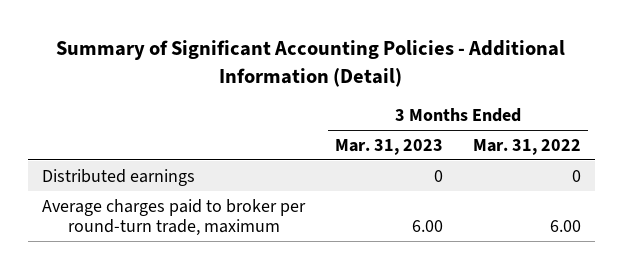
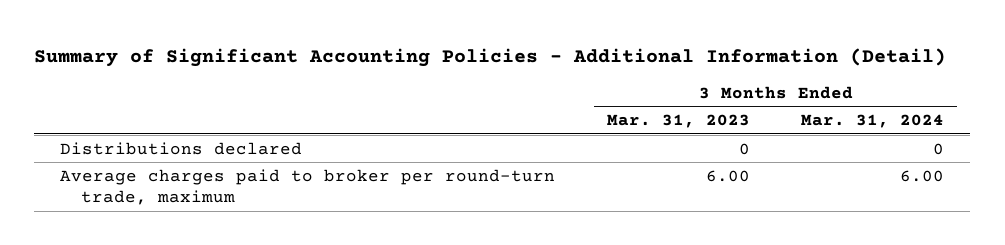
- | 3 Months Ended Mar. 31, 2023 | 3 Months Ended Mar. 31, 2022
+ | 3 Months Ended Mar. 31, 2023 | 3 Months Ended Mar. 31, 2024
- Distributed earnings | 0 | 0
+ Distributions declared | 0 | 0

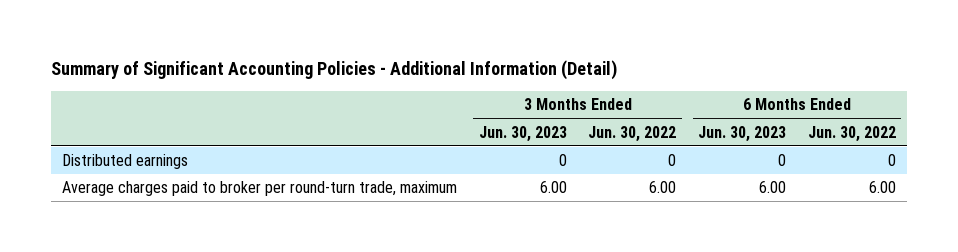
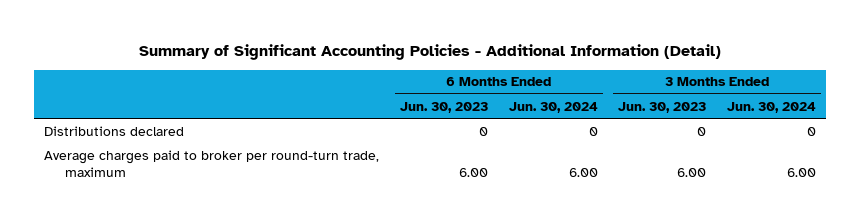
- | 3 Months Ended Jun. 30, 2023 | 3 Months Ended Jun. 30, 2022 | 6 Months Ended Jun. 30, 2023 | 6 Months Ended Jun. 30, 2022
+ | 6 Months Ended Jun. 30, 2023 | 6 Months Ended Jun. 30, 2024 | 3 Months Ended Jun. 30, 2023 | 3 Months Ended Jun. 30, 2024
- Distributed earnings | 0 | 0 | 0 | 0
+ Distributions declared | 0 | 0 | 0 | 0

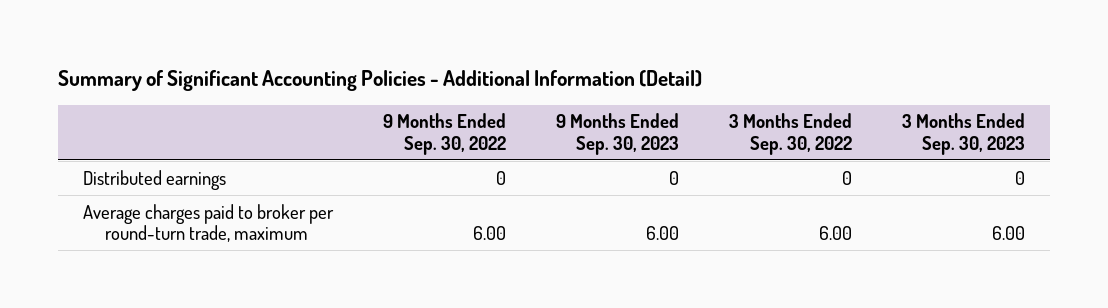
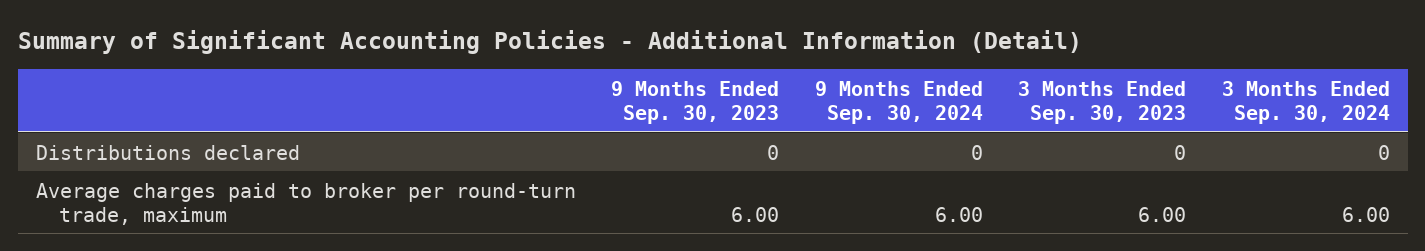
- | 9 Months Ended Sep. 30, 2022 | 9 Months Ended Sep. 30, 2023 | 3 Months Ended Sep. 30, 2022 | 3 Months Ended Sep. 30, 2023
+ | 9 Months Ended Sep. 30, 2023 | 9 Months Ended Sep. 30, 2024 | 3 Months Ended Sep. 30, 2023 | 3 Months Ended Sep. 30, 2024
- Distributed earnings | 0 | 0 | 0 | 0
+ Distributions declared | 0 | 0 | 0 | 0

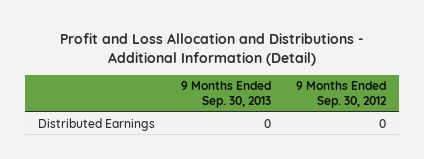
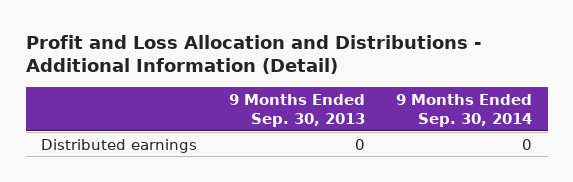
- | 9 Months Ended Sep. 30, 2013 | 9 Months Ended Sep. 30, 2012
+ | 9 Months Ended Sep. 30, 2013 | 9 Months Ended Sep. 30, 2014
- Distributed Earnings | 0 | 0
+ Distributed earnings | 0 | 0

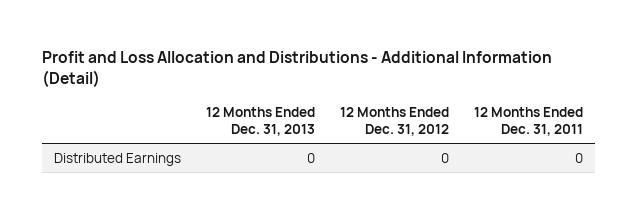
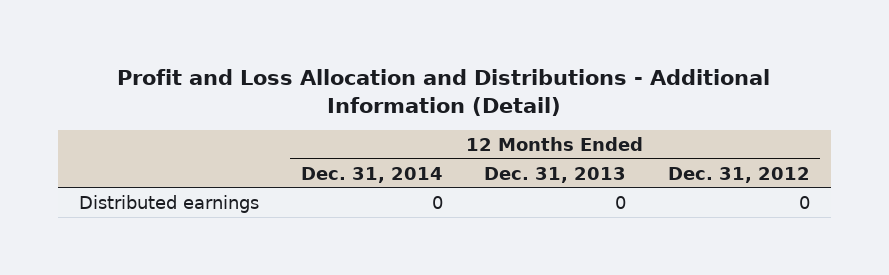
- | 12 Months Ended Dec. 31, 2013 | 12 Months Ended Dec. 31, 2012 | 12 Months Ended Dec. 31, 2011
+ | 12 Months Ended Dec. 31, 2014 | 12 Months Ended Dec. 31, 2013 | 12 Months Ended Dec. 31, 2012
- Distributed Earnings | 0 | 0 | 0
+ Distributed earnings | 0 | 0 | 0

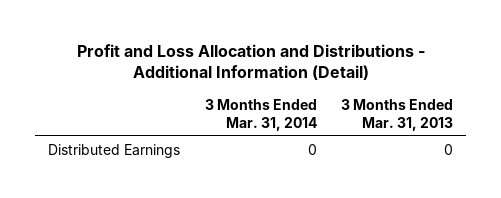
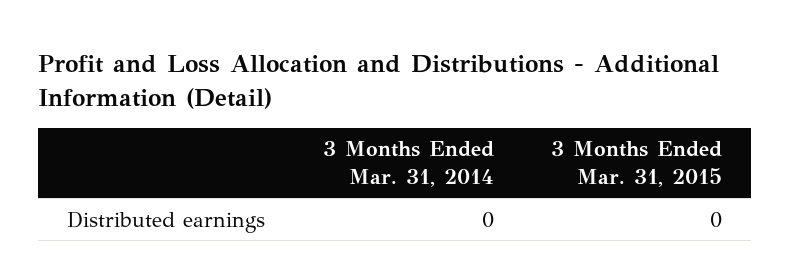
- | 3 Months Ended Mar. 31, 2014 | 3 Months Ended Mar. 31, 2013
+ | 3 Months Ended Mar. 31, 2014 | 3 Months Ended Mar. 31, 2015
- Distributed Earnings | 0 | 0
+ Distributed earnings | 0 | 0

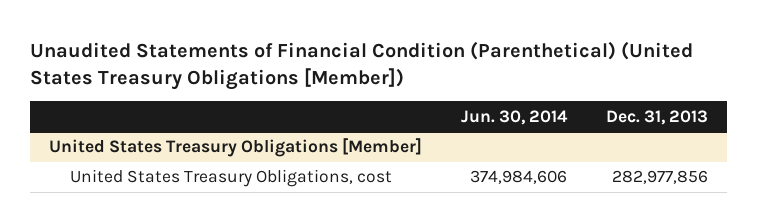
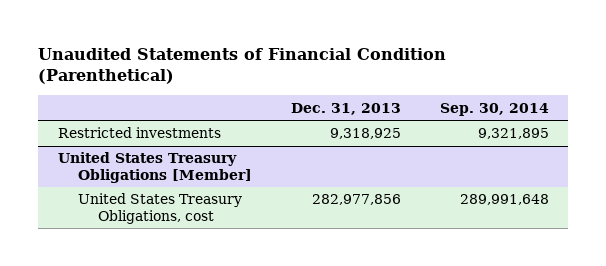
- Unaudited Statements of Financial Condition (Parenthetical) (United States Treasury Obligations [Member])
+ Unaudited Statements of Financial Condition (Parenthetical)
- | Jun. 30, 2014 | Dec. 31, 2013
+ | Dec. 31, 2013 | Sep. 30, 2014
+ Restricted investments | 9,318,925 | 9,321,895

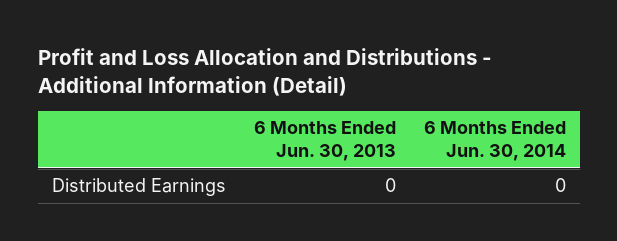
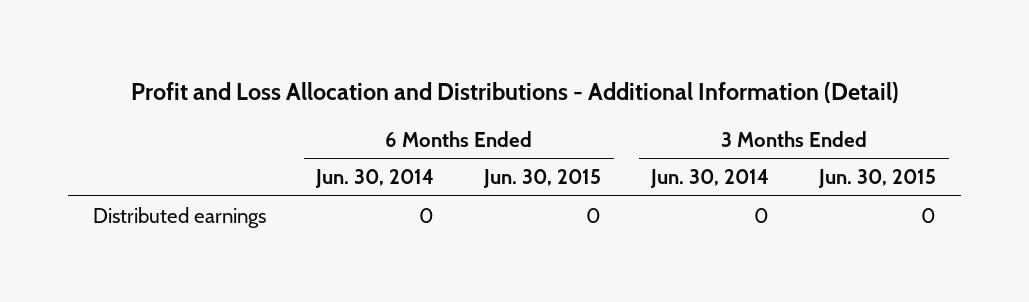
- | 6 Months Ended Jun. 30, 2013 | 6 Months Ended Jun. 30, 2014
+ | 6 Months Ended Jun. 30, 2014 | 6 Months Ended Jun. 30, 2015 | 3 Months Ended Jun. 30, 2014 | 3 Months Ended Jun. 30, 2015
- Distributed Earnings | 0 | 0
+ Distributed earnings | 0 | 0 | 0 | 0

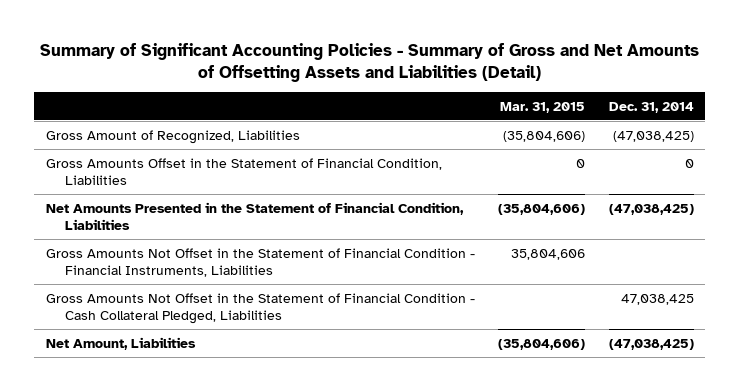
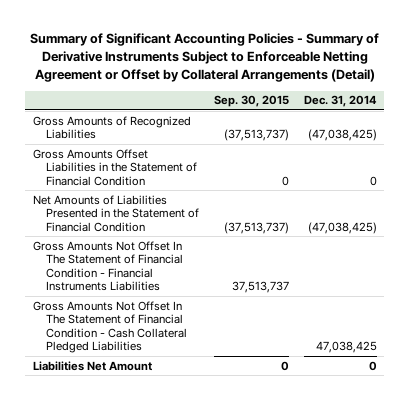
- Summary of Significant Accounting Policies - Summary of Gross and Net Amounts of Offsetting Assets and Liabilities (Detail)
+ Summary of Significant Accounting Policies - Summary of Derivative Instruments Subject to Enforceable Netting Agreement or Offset by Collateral Arrangements (Detail)
- | Mar. 31, 2015 | Dec. 31, 2014
+ | Sep. 30, 2015 | Dec. 31, 2014
- Gross Amount of Recognized, Liabilities | (35,804,606) | (47,038,425)
- Gross Amounts Offset in the Statement of Financial Condition, Liabilities | 0 | 0
- Net Amounts Presented in the Statement of Financial Condition, Liabilities | (35,804,606) | (47,038,425)
- Gross Amounts Not Offset in the Statement of Financial Condition - Financial Instruments, Liabilities | 35,804,606 |
- Gross Amounts Not Offset in the Statement of Financial Condition - Cash Collateral Pledged, Liabilities | | 47,038,425
- Net Amount, Liabilities | (35,804,606) | (47,038,425)
+ Gross Amounts of Recognized Liabilities | (37,513,737) | (47,038,425)
+ Gross Amounts Offset Liabilities in the Statement of Financial Condition | 0 | 0
+ Net Amounts of Liabilities Presented in the Statement of Financial Condition | (37,513,737) | (47,038,425)
+ Gross Amounts Not Offset In The Statement of Financial Condition - Financial Instruments Liabilities | 37,513,737 |
+ Gross Amounts Not Offset In The Statement of Financial Condition - Cash Collateral Pledged Liabilities | | 47,038,425
+ Liabilities Net Amount | 0 | 0

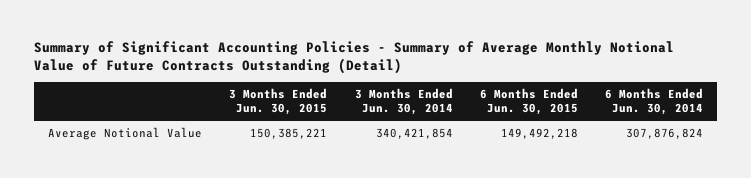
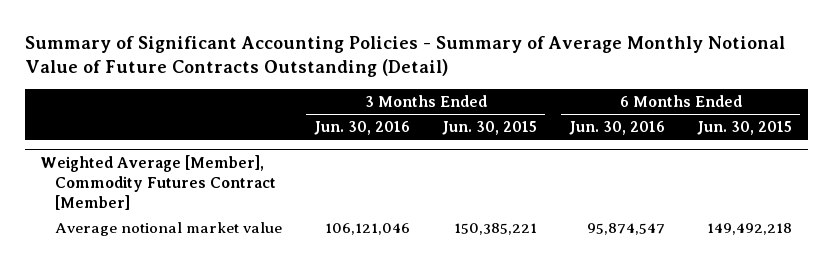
- | 3 Months Ended Jun. 30, 2015 | 3 Months Ended Jun. 30, 2014 | 6 Months Ended Jun. 30, 2015 | 6 Months Ended Jun. 30, 2014
+ | 3 Months Ended Jun. 30, 2016 | 3 Months Ended Jun. 30, 2015 | 6 Months Ended Jun. 30, 2016 | 6 Months Ended Jun. 30, 2015
- Average Notional Value | 150,385,221 | 340,421,854 | 149,492,218 | 307,876,824
+ Weighted Average [Member], Commodity Futures Contract [Member]
+ Average notional market value | 106,121,046 | 150,385,221 | 95,874,547 | 149,492,218

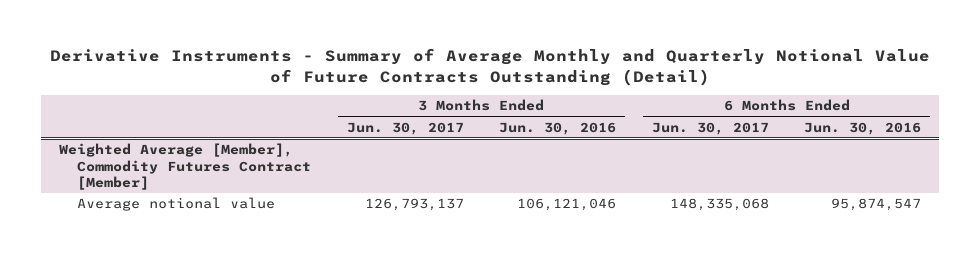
- Summary of Significant Accounting Policies - Summary of Average Monthly Notional Value of Future Contracts Outstanding (Detail)
+ Derivative Instruments - Summary of Average Monthly and Quarterly Notional Value of Future Contracts Outstanding (Detail)
- | 3 Months Ended Jun. 30, 2016 | 3 Months Ended Jun. 30, 2015 | 6 Months Ended Jun. 30, 2016 | 6 Months Ended Jun. 30, 2015
+ | 3 Months Ended Jun. 30, 2017 | 3 Months Ended Jun. 30, 2016 | 6 Months Ended Jun. 30, 2017 | 6 Months Ended Jun. 30, 2016
@ Weighted Average [Member], Commodity Futures Contract [Member]
- Average notional market value | 106,121,046 | 150,385,221 | 95,874,547 | 149,492,218
+ Average notional value | 126,793,137 | 106,121,046 | 148,335,068 | 95,874,547

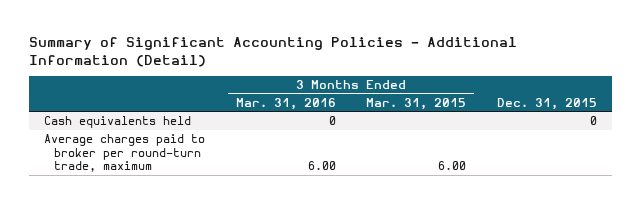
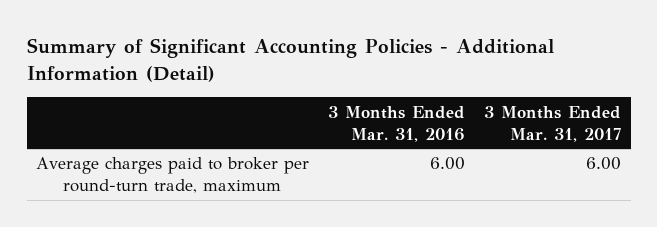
- | 3 Months Ended Mar. 31, 2016 | 3 Months Ended Mar. 31, 2015 | Dec. 31, 2015
+ | 3 Months Ended Mar. 31, 2016 | 3 Months Ended Mar. 31, 2017
- Cash equivalents held | 0 | | 0

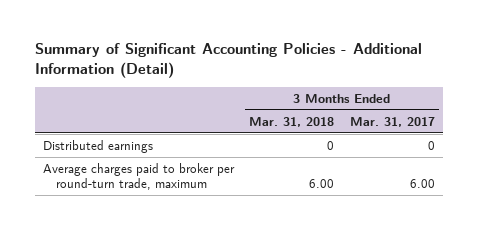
- | 3 Months Ended Mar. 31, 2016 | 3 Months Ended Mar. 31, 2017
+ | 3 Months Ended Mar. 31, 2018 | 3 Months Ended Mar. 31, 2017
+ Distributed earnings | 0 | 0

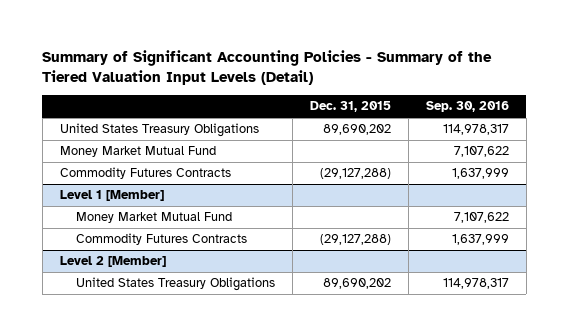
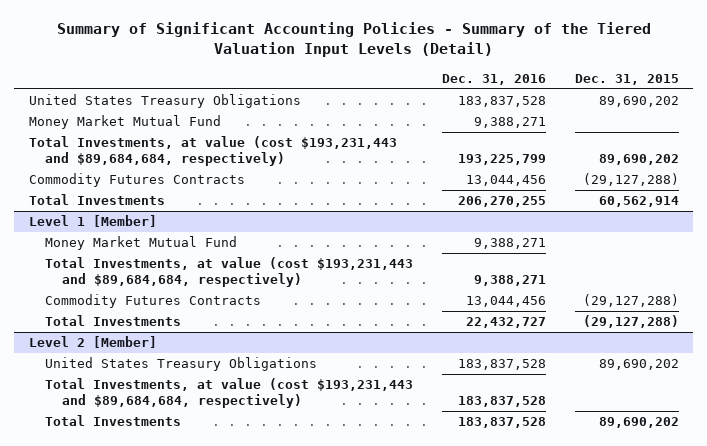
- | Dec. 31, 2015 | Sep. 30, 2016
+ | Dec. 31, 2016 | Dec. 31, 2015
+ Total Investments, at value (cost $193,231,443 and $89,684,684, respectively) | 193,225,799 | 89,690,202
+ Total Investments | 206,270,255 | 60,562,914
@ Level 1 [Member]
+ Total Investments, at value (cost $193,231,443 and $89,684,684, respectively) | 9,388,271 |
+ Total Investments | 22,432,727 | (29,127,288)
@ Level 2 [Member]
+ Total Investments, at value (cost $193,231,443 and $89,684,684, respectively) | 183,837,528 |
+ Total Investments | 183,837,528 | 89,690,202

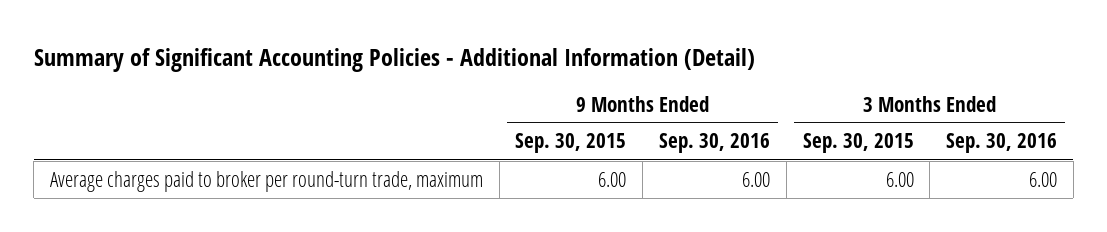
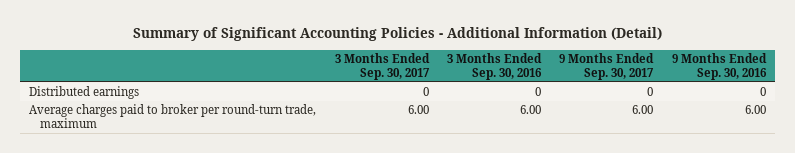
- | 9 Months Ended Sep. 30, 2015 | 9 Months Ended Sep. 30, 2016 | 3 Months Ended Sep. 30, 2015 | 3 Months Ended Sep. 30, 2016
+ | 3 Months Ended Sep. 30, 2017 | 3 Months Ended Sep. 30, 2016 | 9 Months Ended Sep. 30, 2017 | 9 Months Ended Sep. 30, 2016
+ Distributed earnings | 0 | 0 | 0 | 0

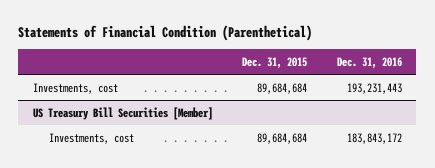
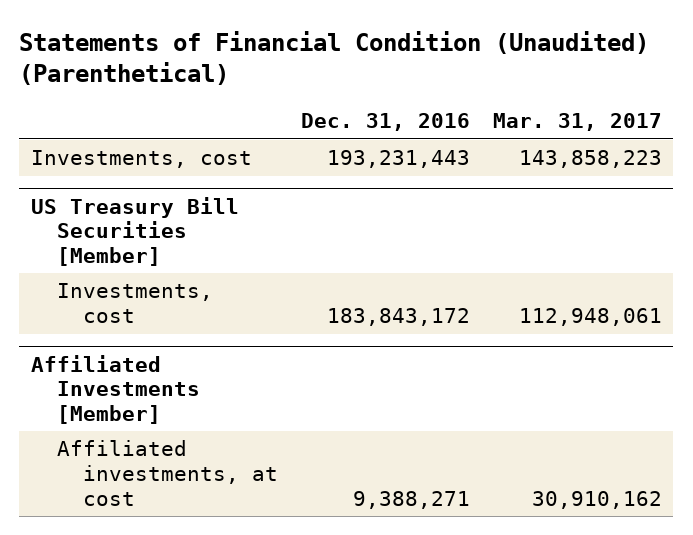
- Statements of Financial Condition (Parenthetical)
+ Statements of Financial Condition (Unaudited) (Parenthetical)
- | Dec. 31, 2015 | Dec. 31, 2016
+ | Dec. 31, 2016 | Mar. 31, 2017
+ Affiliated Investments [Member]
+ Affiliated investments, at cost | 9,388,271 | 30,910,162

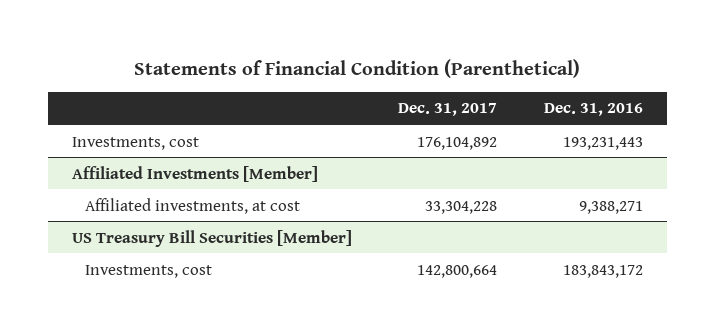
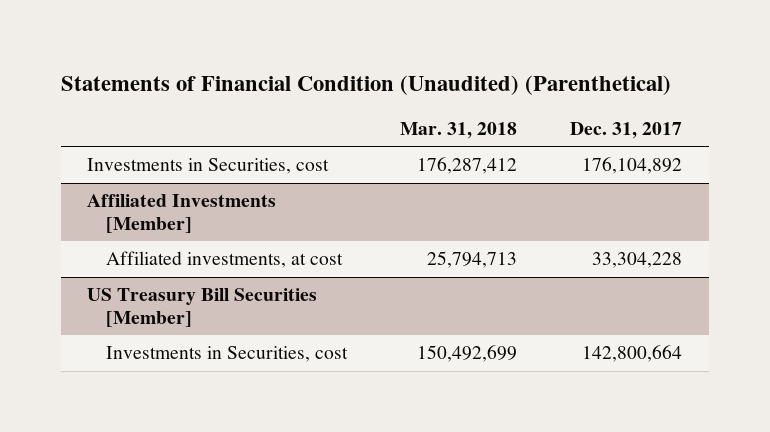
- Statements of Financial Condition (Parenthetical)
+ Statements of Financial Condition (Unaudited) (Parenthetical)
- | Dec. 31, 2017 | Dec. 31, 2016
+ | Mar. 31, 2018 | Dec. 31, 2017
- Investments, cost | 176,104,892 | 193,231,443
+ Investments in Securities, cost | 176,287,412 | 176,104,892
@ US Treasury Bill Securities [Member]
- Investments, cost | 142,800,664 | 183,843,172
+ Investments in Securities, cost | 150,492,699 | 142,800,664

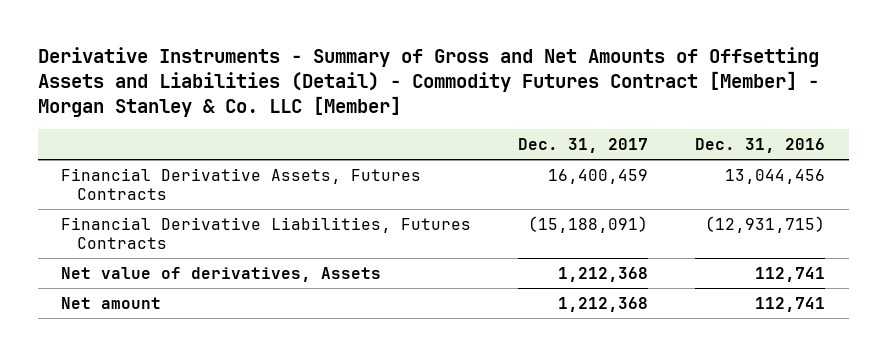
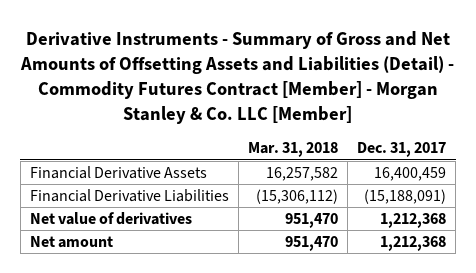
- | Dec. 31, 2017 | Dec. 31, 2016
+ | Mar. 31, 2018 | Dec. 31, 2017
- Financial Derivative Assets, Futures Contracts | 16,400,459 | 13,044,456
- Financial Derivative Liabilities, Futures Contracts | (15,188,091) | (12,931,715)
- Net value of derivatives, Assets | 1,212,368 | 112,741
+ Financial Derivative Assets | 16,257,582 | 16,400,459
+ Financial Derivative Liabilities | (15,306,112) | (15,188,091)
+ Net value of derivatives | 951,470 | 1,212,368

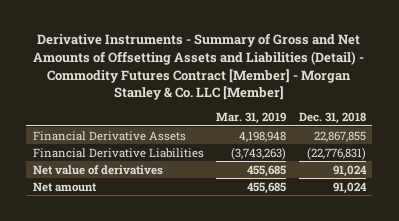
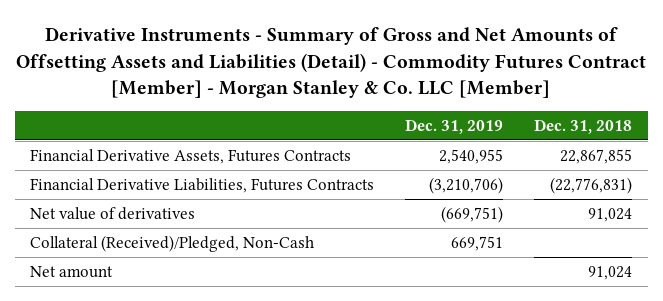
- | Mar. 31, 2019 | Dec. 31, 2018
+ | Dec. 31, 2019 | Dec. 31, 2018
- Financial Derivative Assets | 4,198,948 | 22,867,855
- Financial Derivative Liabilities | (3,743,263) | (22,776,831)
+ Financial Derivative Assets, Futures Contracts | 2,540,955 | 22,867,855
+ Financial Derivative Liabilities, Futures Contracts | (3,210,706) | (22,776,831)
+ Collateral (Received)/Pledged, Non-Cash | 669,751 |

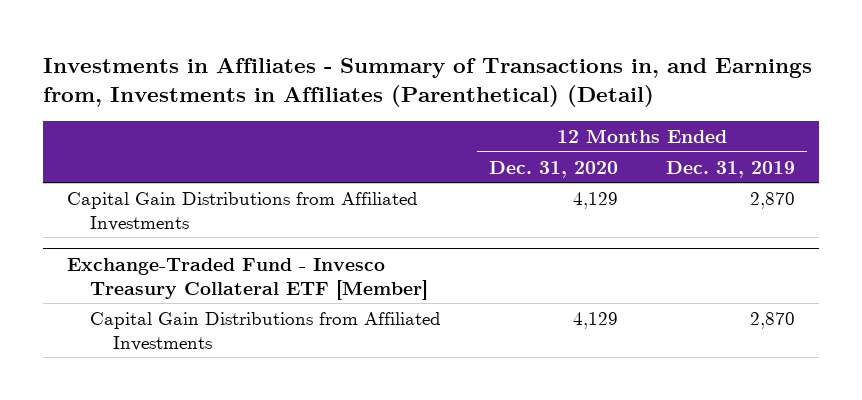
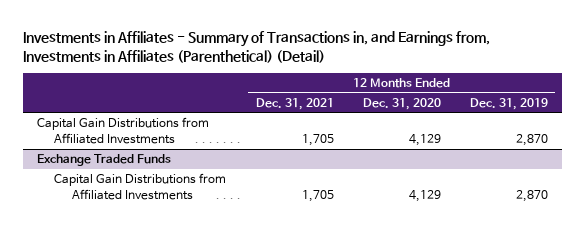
- | 12 Months Ended Dec. 31, 2020 | 12 Months Ended Dec. 31, 2019
+ | 12 Months Ended Dec. 31, 2021 | 12 Months Ended Dec. 31, 2020 | 12 Months Ended Dec. 31, 2019
- Exchange-Traded Fund - Invesco Treasury Collateral ETF [Member]
+ Exchange Traded Funds

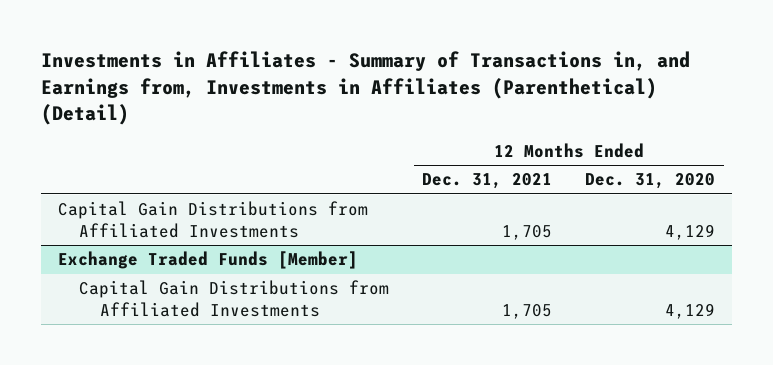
- | 12 Months Ended Dec. 31, 2021 | 12 Months Ended Dec. 31, 2020 | 12 Months Ended Dec. 31, 2019
+ | 12 Months Ended Dec. 31, 2021 | 12 Months Ended Dec. 31, 2020
- Exchange Traded Funds
+ Exchange Traded Funds [Member]

